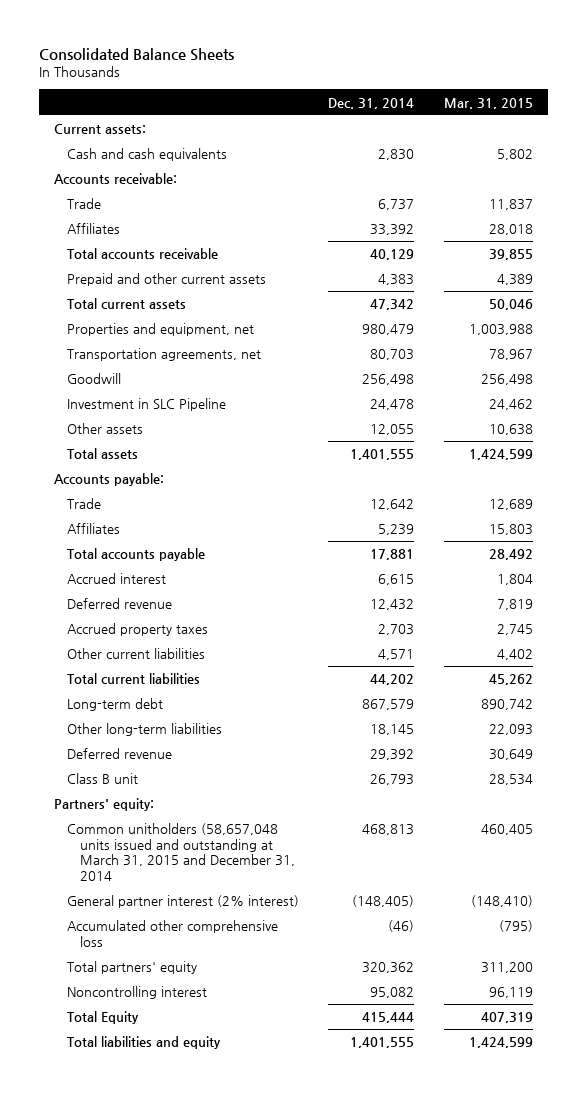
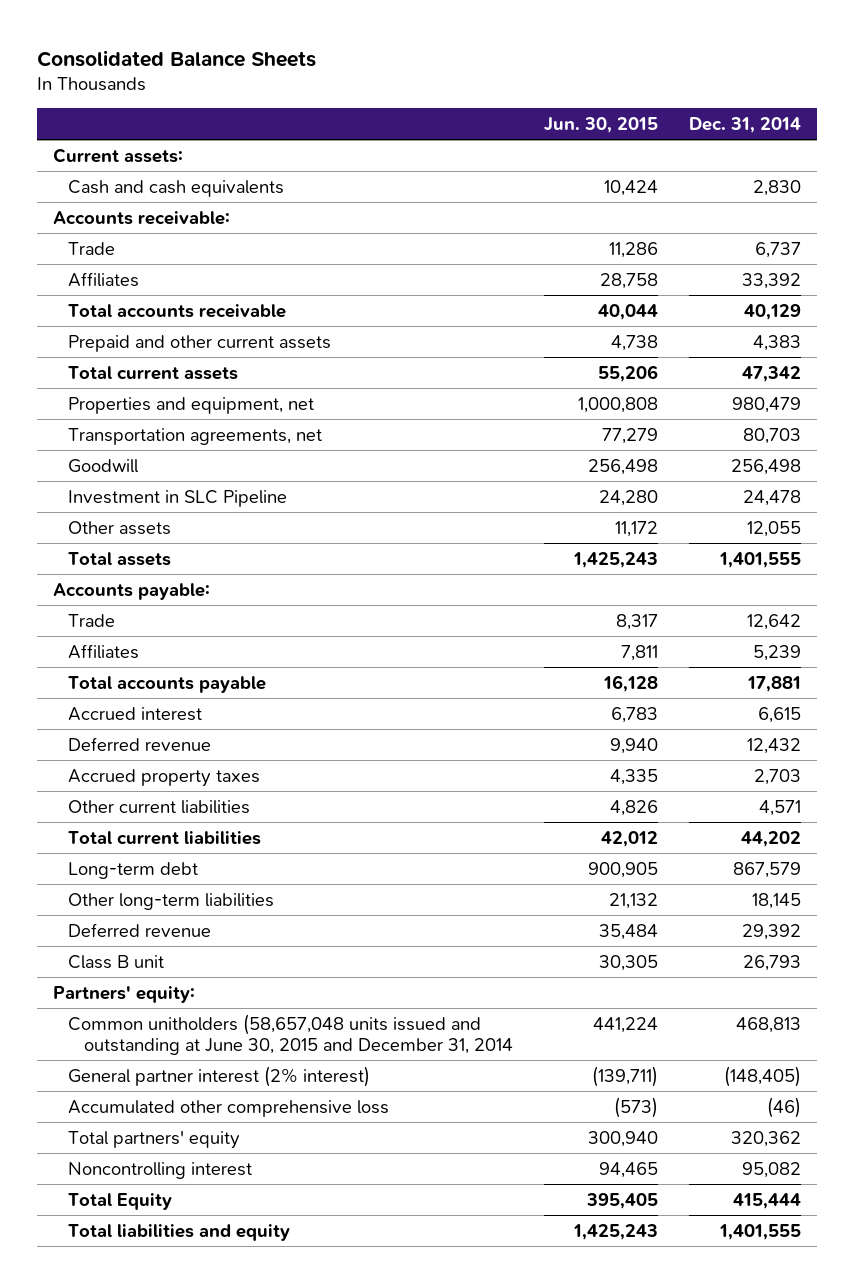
- | Dec. 31, 2014 | Mar. 31, 2015
+ | Jun. 30, 2015 | Dec. 31, 2014
- Common unitholders (58,657,048 units issued and outstanding at March 31, 2015 and December 31, 2014 | 468,813 | 460,405
+ Common unitholders (58,657,048 units issued and outstanding at June 30, 2015 and December 31, 2014 | 441,224 | 468,813

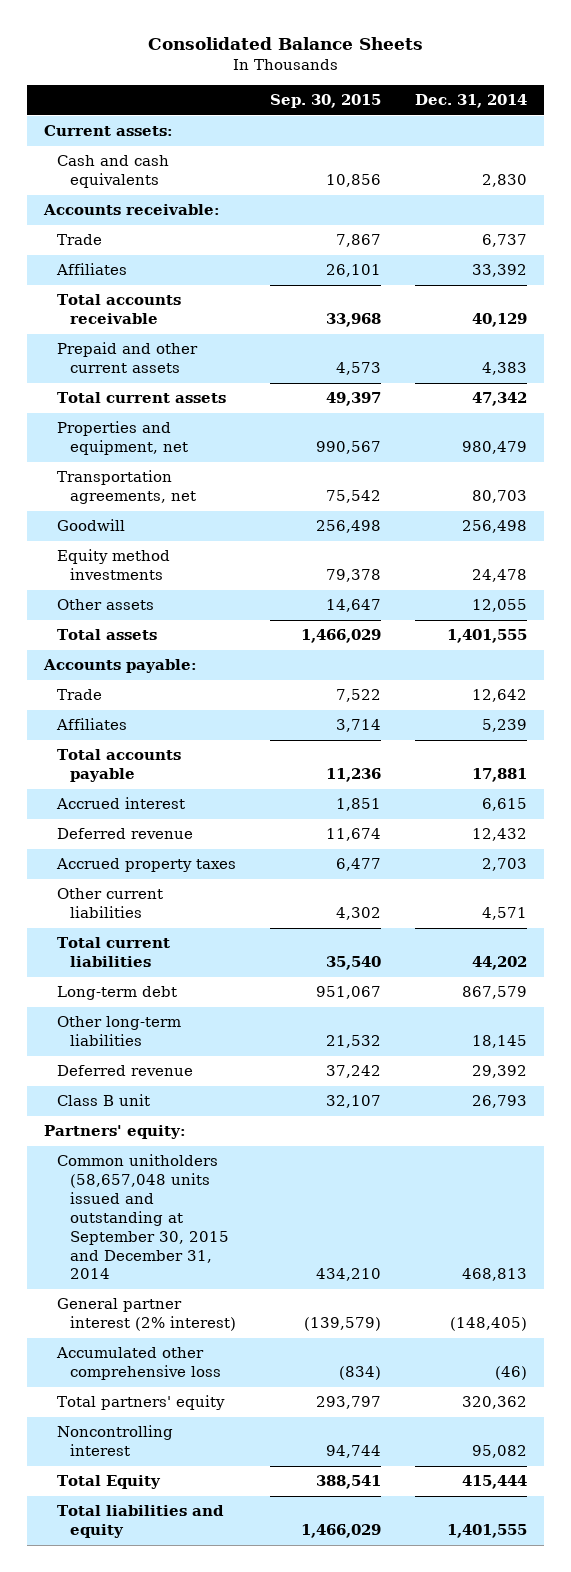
- | Jun. 30, 2015 | Dec. 31, 2014
+ | Sep. 30, 2015 | Dec. 31, 2014
- Investment in SLC Pipeline | 24,280 | 24,478
+ Equity method investments | 79,378 | 24,478
- Common unitholders (58,657,048 units issued and outstanding at June 30, 2015 and December 31, 2014 | 441,224 | 468,813
+ Common unitholders (58,657,048 units issued and outstanding at September 30, 2015 and December 31, 2014 | 434,210 | 468,813

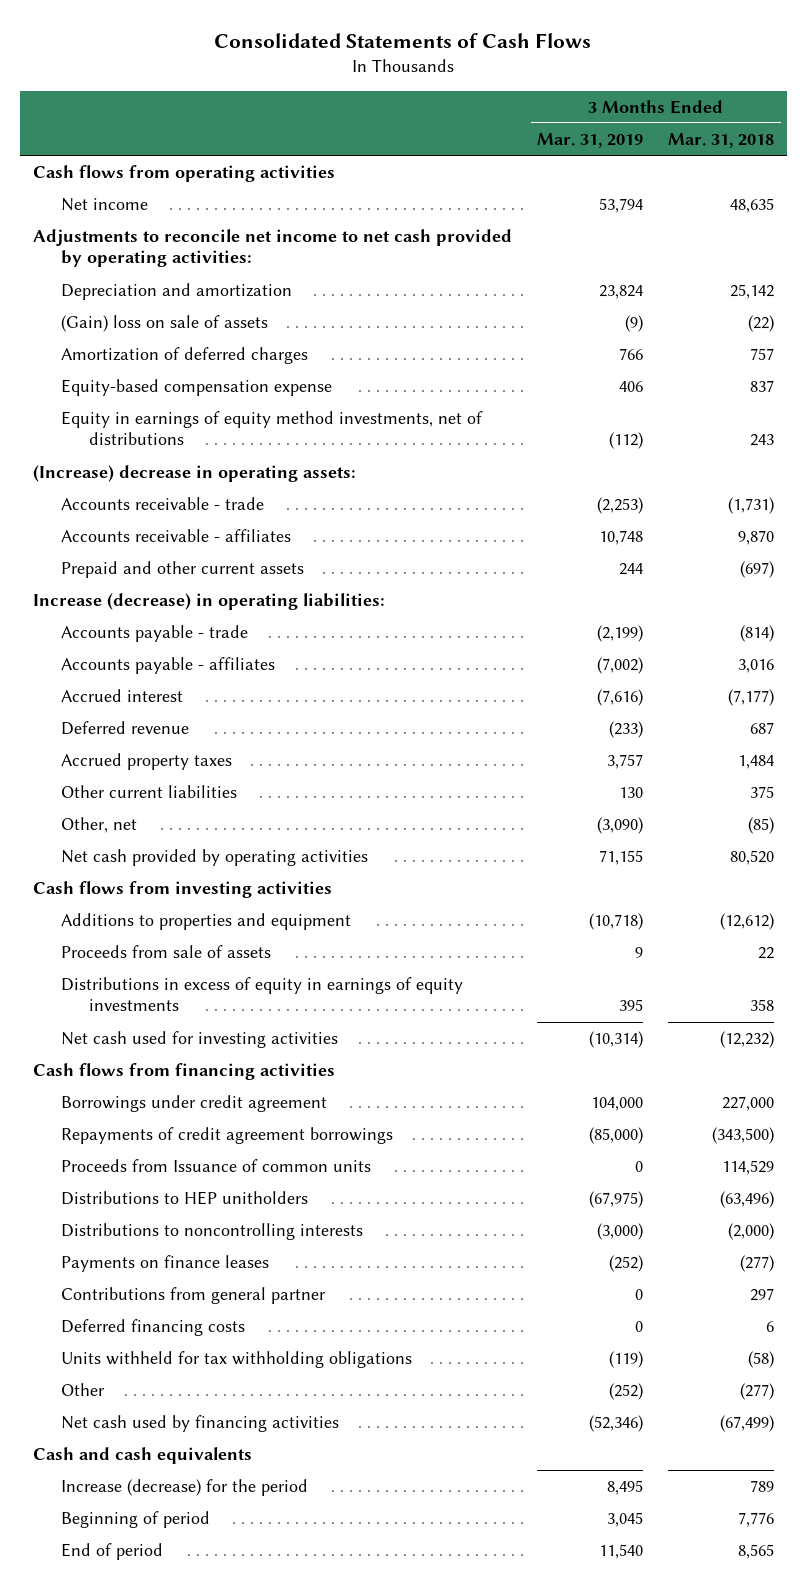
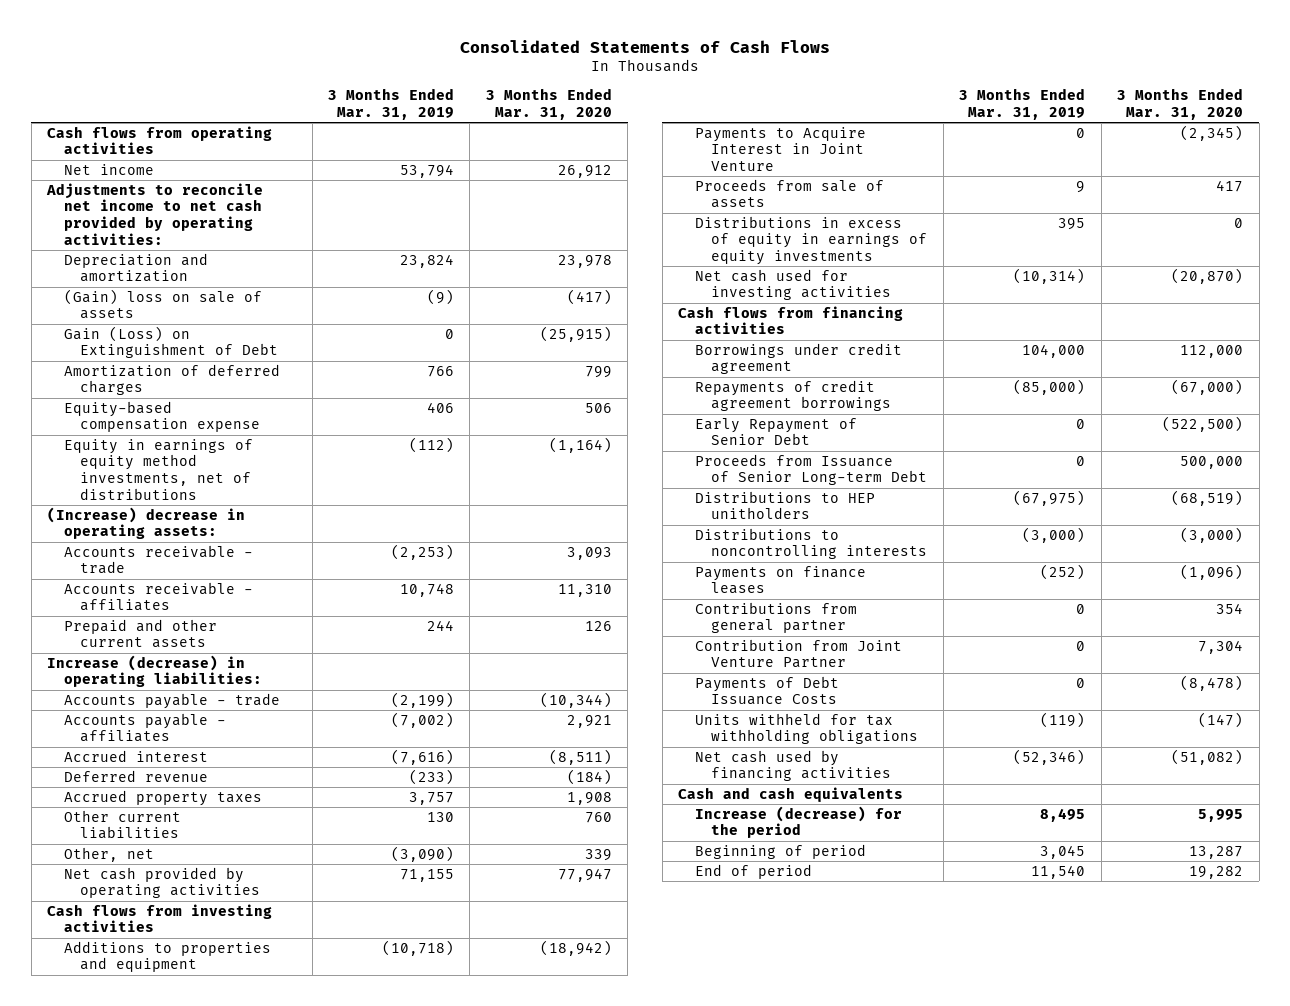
- | 3 Months Ended Mar. 31, 2019 | 3 Months Ended Mar. 31, 2018
+ | 3 Months Ended Mar. 31, 2019 | 3 Months Ended Mar. 31, 2020
+ Gain (Loss) on Extinguishment of Debt | 0 | (25,915)
+ Payments to Acquire Interest in Joint Venture | 0 | (2,345)
- Proceeds from Issuance of common units | 0 | 114,529
+ Early Repayment of Senior Debt | 0 | (522,500)
+ Proceeds from Issuance of Senior Long-term Debt | 0 | 500,000
- Deferred financing costs | 0 | 6
+ Contribution from Joint Venture Partner | 0 | 7,304
+ Payments of Debt Issuance Costs | 0 | (8,478)
- Other | (252) | (277)

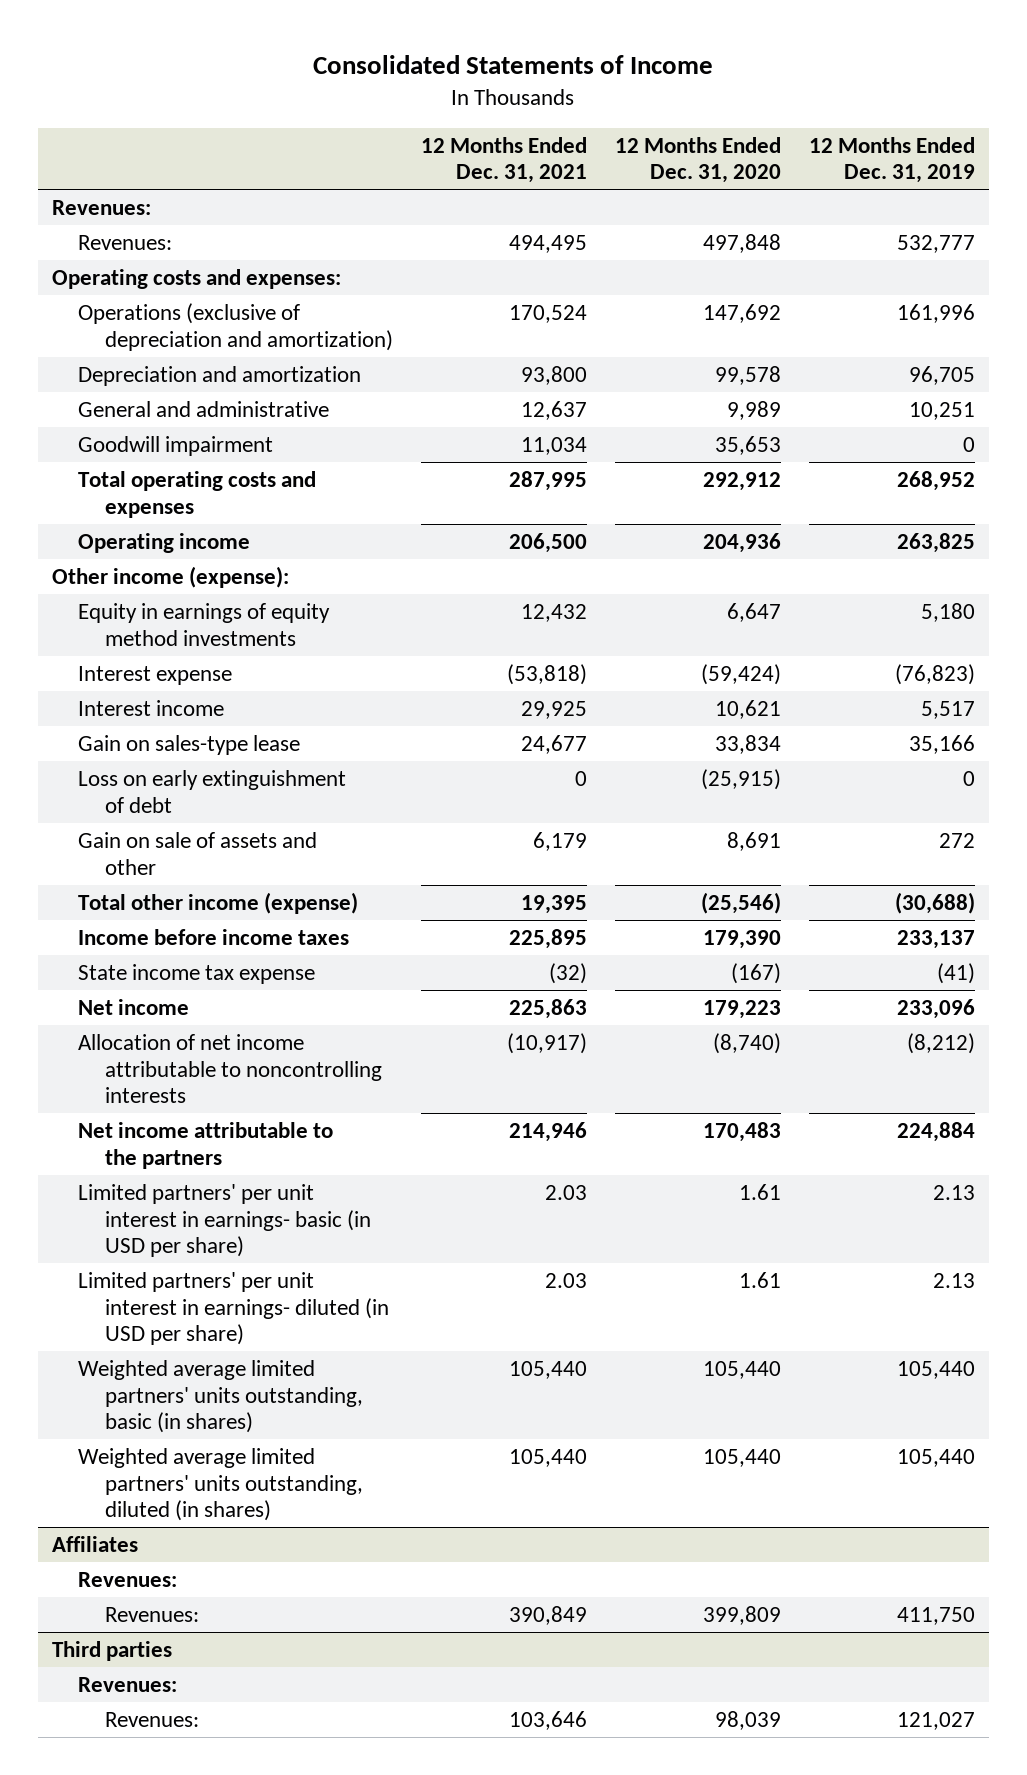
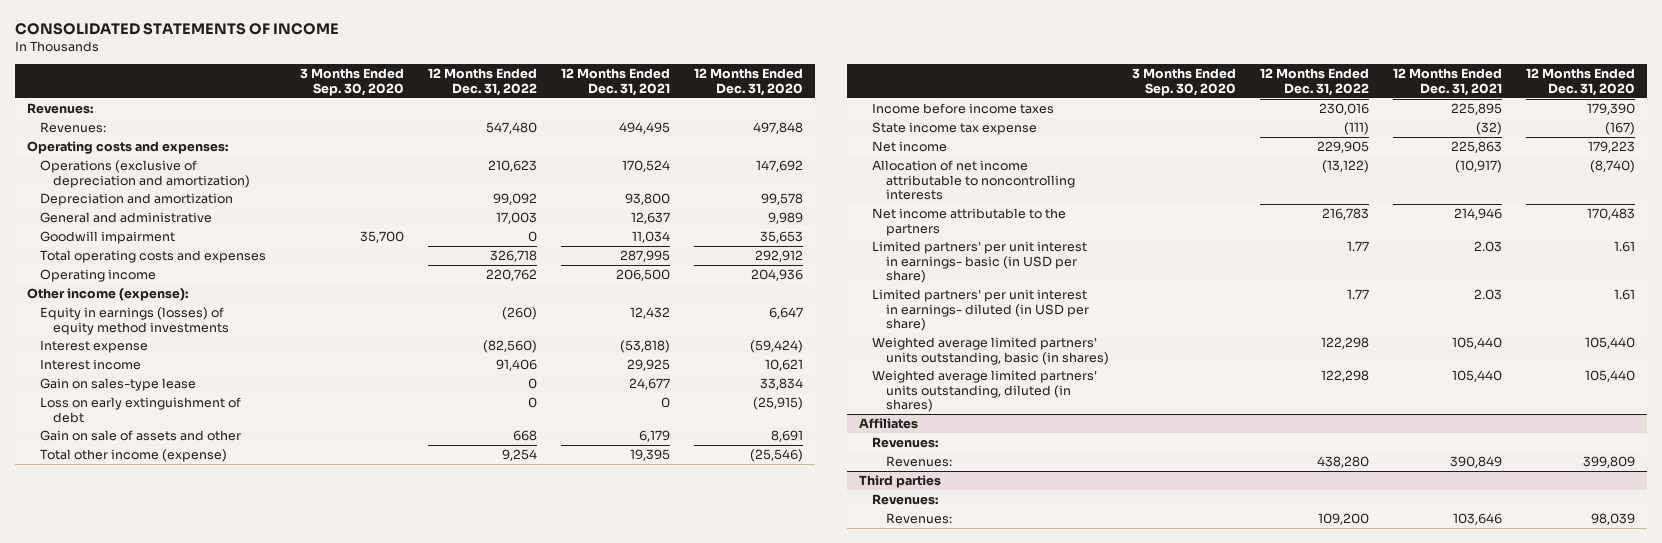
- Consolidated Statements of Income
+ CONSOLIDATED STATEMENTS OF INCOME
- | 12 Months Ended Dec. 31, 2021 | 12 Months Ended Dec. 31, 2020 | 12 Months Ended Dec. 31, 2019
+ | 3 Months Ended Sep. 30, 2020 | 12 Months Ended Dec. 31, 2022 | 12 Months Ended Dec. 31, 2021 | 12 Months Ended Dec. 31, 2020
- Equity in earnings of equity method investments | 12,432 | 6,647 | 5,180
+ Equity in earnings (losses) of equity method investments | | (260) | 12,432 | 6,647

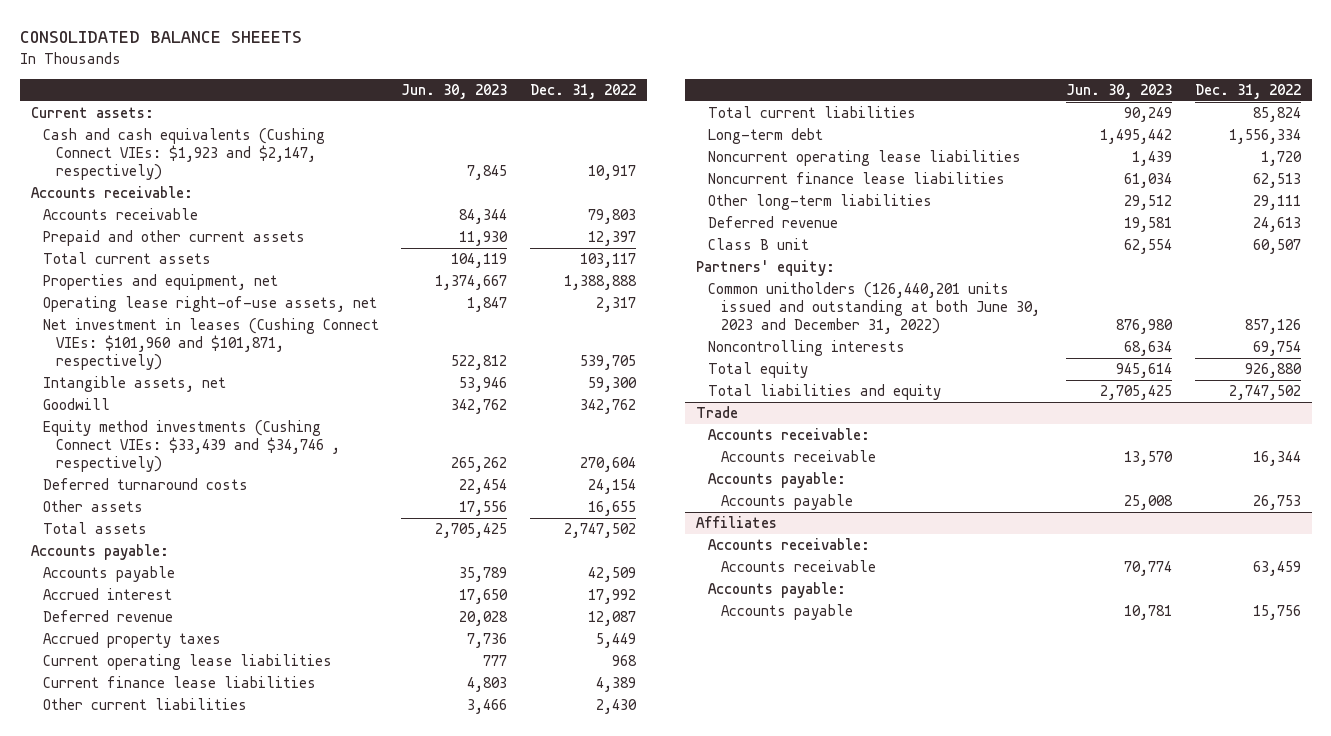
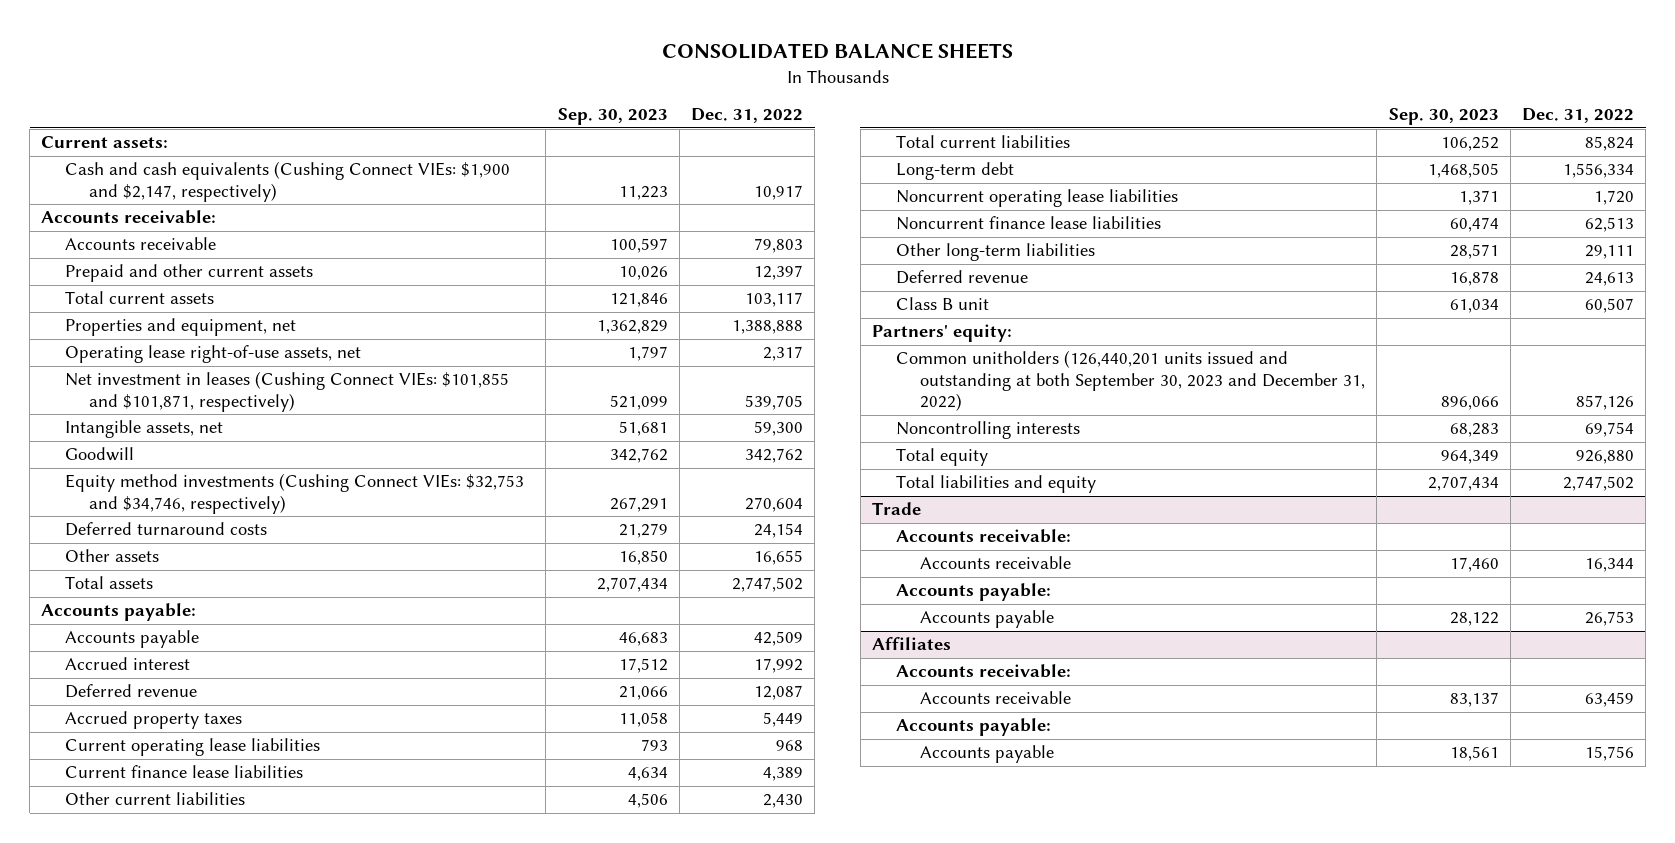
- CONSOLIDATED BALANCE SHEEETS
+ CONSOLIDATED BALANCE SHEETS
- | Jun. 30, 2023 | Dec. 31, 2022
+ | Sep. 30, 2023 | Dec. 31, 2022
- Cash and cash equivalents (Cushing Connect VIEs: $1,923 and $2,147, respectively) | 7,845 | 10,917
+ Cash and cash equivalents (Cushing Connect VIEs: $1,900 and $2,147, respectively) | 11,223 | 10,917
- Net investment in leases (Cushing Connect VIEs: $101,960 and $101,871, respectively) | 522,812 | 539,705
+ Net investment in leases (Cushing Connect VIEs: $101,855 and $101,871, respectively) | 521,099 | 539,705
- Equity method investments (Cushing Connect VIEs: $33,439 and $34,746 , respectively) | 265,262 | 270,604
+ Equity method investments (Cushing Connect VIEs: $32,753 and $34,746, respectively) | 267,291 | 270,604
- Common unitholders (126,440,201 units issued and outstanding at both June 30, 2023 and December 31, 2022) | 876,980 | 857,126
+ Common unitholders (126,440,201 units issued and outstanding at both September 30, 2023 and December 31, 2022) | 896,066 | 857,126

